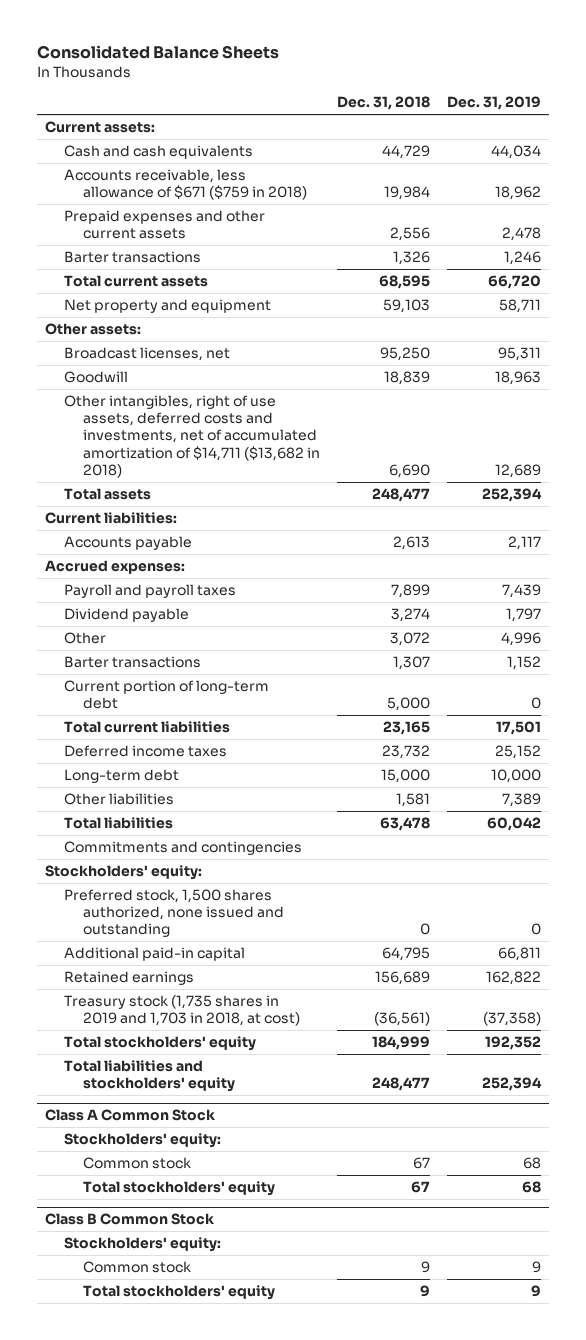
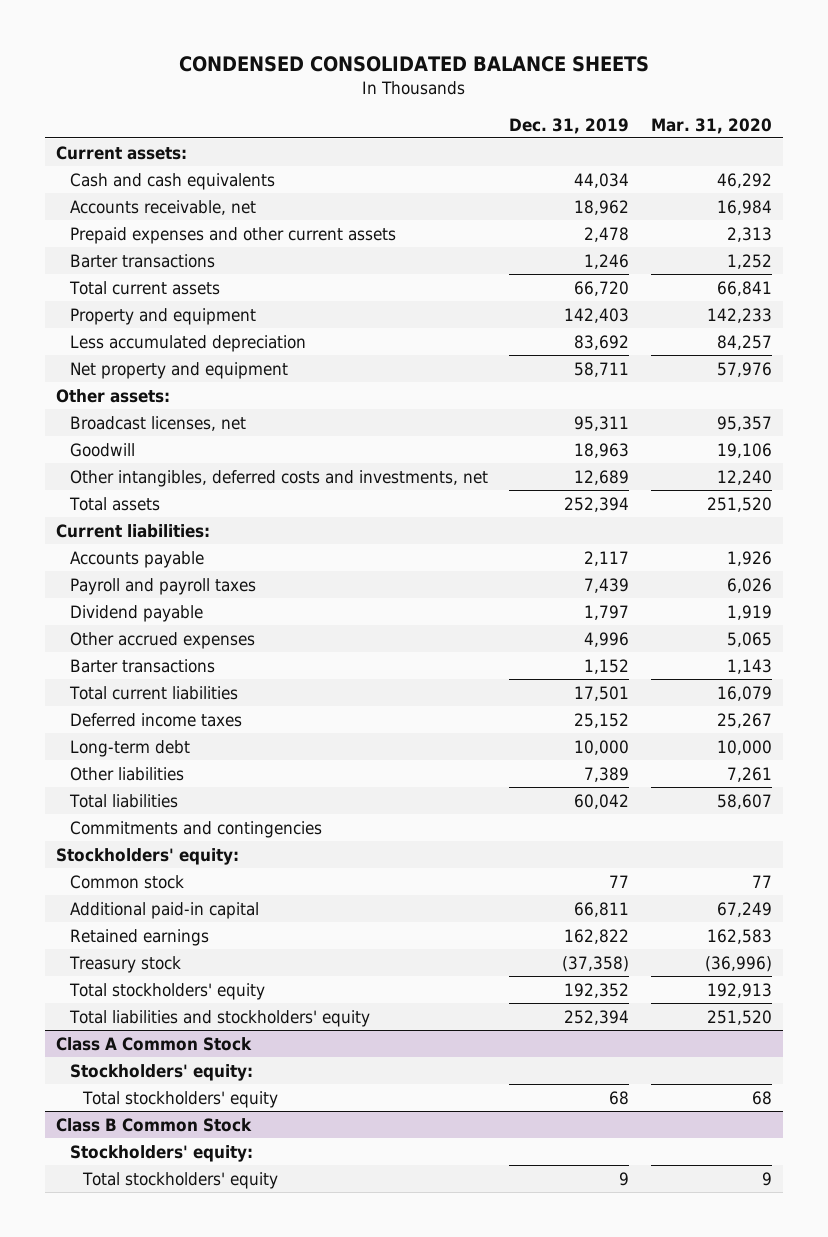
- Consolidated Balance Sheets
+ CONDENSED CONSOLIDATED BALANCE SHEETS
- | Dec. 31, 2018 | Dec. 31, 2019
+ | Dec. 31, 2019 | Mar. 31, 2020
- Accounts receivable, less allowance of $671 ($759 in 2018) | 19,984 | 18,962
+ Accounts receivable, net | 18,962 | 16,984
+ Property and equipment | 142,403 | 142,233
+ Less accumulated depreciation | 83,692 | 84,257
- Other intangibles, right of use assets, deferred costs and investments, net of accumulated amortization of $14,711 ($13,682 in 2018) | 6,690 | 12,689
+ Other intangibles, deferred costs and investments, net | 12,689 | 12,240
- Accrued expenses:
- Other | 3,072 | 4,996
+ Other accrued expenses | 4,996 | 5,065
- Current portion of long-term debt | 5,000 | 0
- Preferred stock, 1,500 shares authorized, none issued and outstanding | 0 | 0
+ Common stock | 77 | 77
- Treasury stock (1,735 shares in 2019 and 1,703 in 2018, at cost) | (36,561) | (37,358)
+ Treasury stock | (37,358) | (36,996)
@ Class A Common Stock
- Common stock | 67 | 68
@ Class B Common Stock
- Common stock | 9 | 9

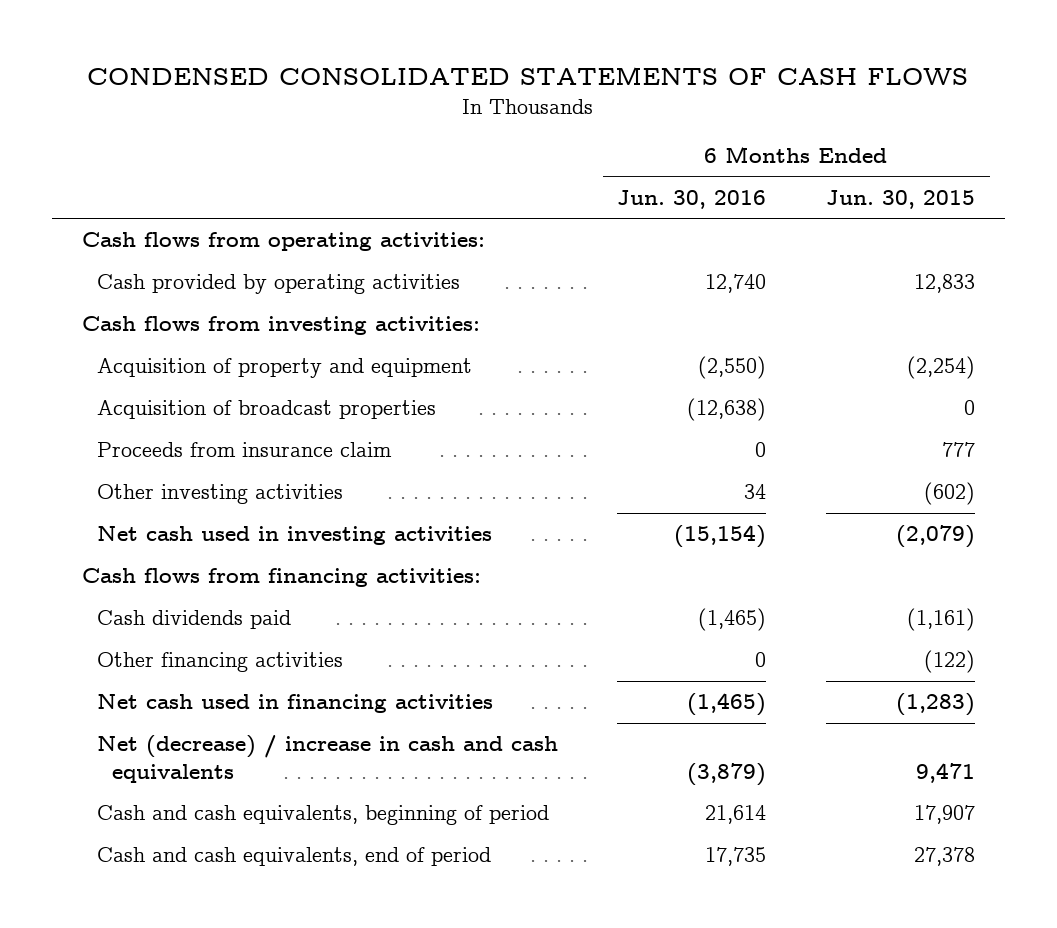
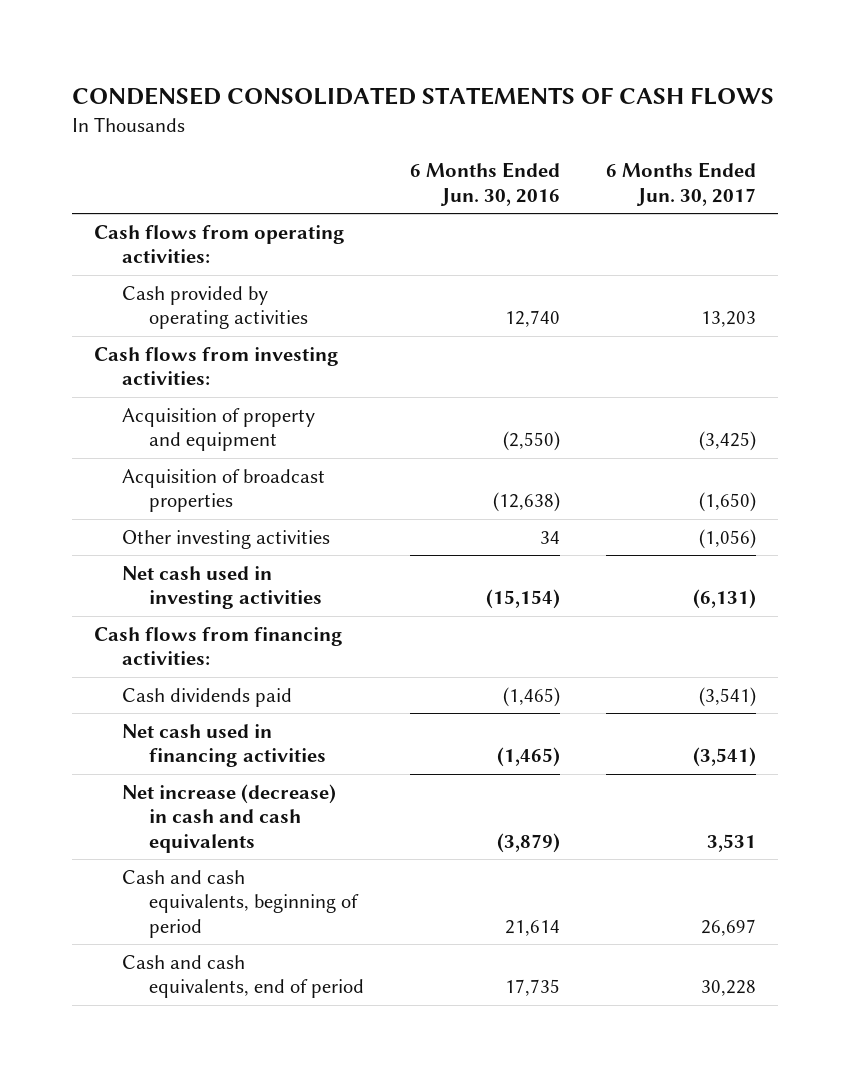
- | 6 Months Ended Jun. 30, 2016 | 6 Months Ended Jun. 30, 2015
+ | 6 Months Ended Jun. 30, 2016 | 6 Months Ended Jun. 30, 2017
- Proceeds from insurance claim | 0 | 777
- Other financing activities | 0 | (122)
- Net (decrease) / increase in cash and cash equivalents | (3,879) | 9,471
+ Net increase (decrease) in cash and cash equivalents | (3,879) | 3,531

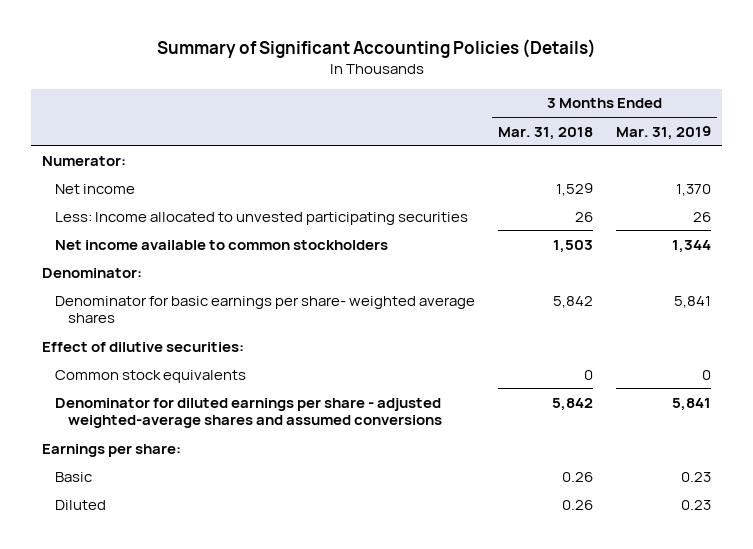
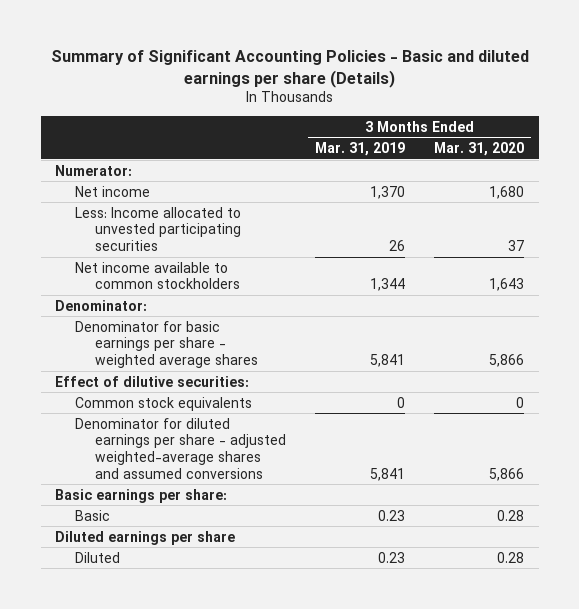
- Summary of Significant Accounting Policies (Details)
+ Summary of Significant Accounting Policies - Basic and diluted earnings per share (Details)
- | 3 Months Ended Mar. 31, 2018 | 3 Months Ended Mar. 31, 2019
+ | 3 Months Ended Mar. 31, 2019 | 3 Months Ended Mar. 31, 2020
- Denominator for basic earnings per share- weighted average shares | 5,842 | 5,841
+ Denominator for basic earnings per share - weighted average shares | 5,841 | 5,866
- Earnings per share:
+ Basic earnings per share:
+ Diluted earnings per share

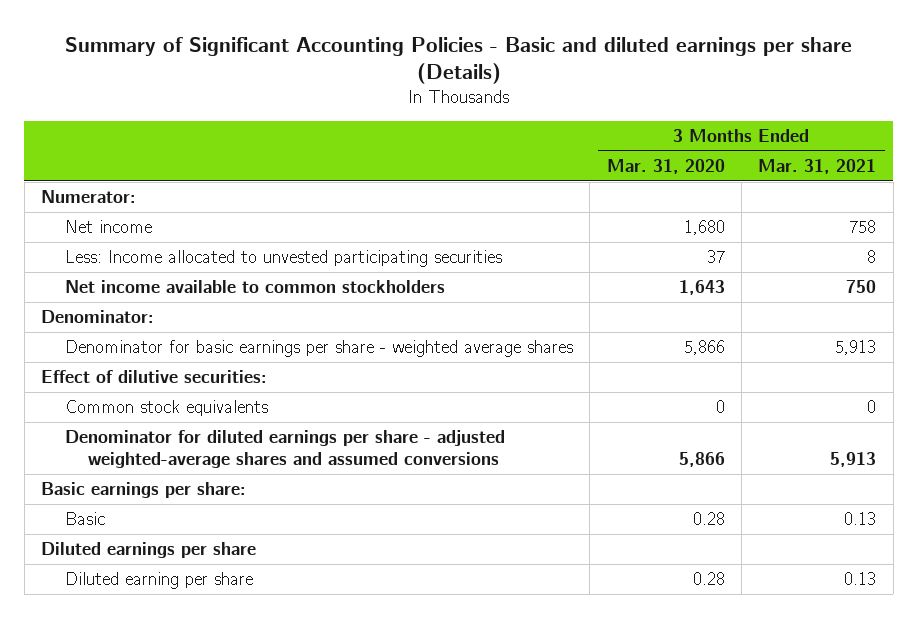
- | 3 Months Ended Mar. 31, 2019 | 3 Months Ended Mar. 31, 2020
+ | 3 Months Ended Mar. 31, 2020 | 3 Months Ended Mar. 31, 2021
- Diluted | 0.23 | 0.28
+ Diluted earning per share | 0.28 | 0.13

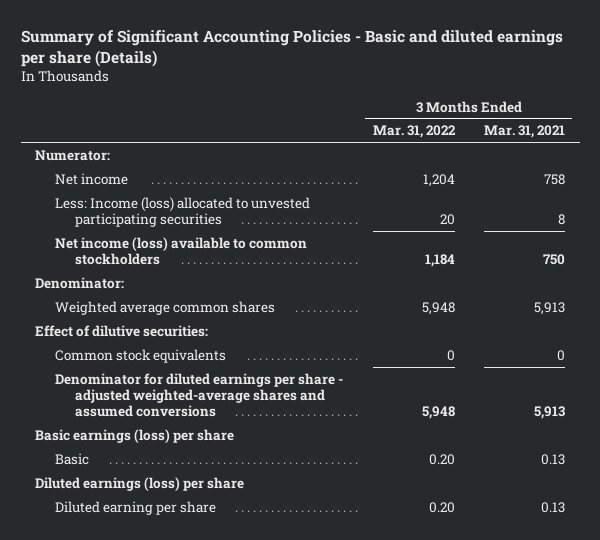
- | 3 Months Ended Mar. 31, 2020 | 3 Months Ended Mar. 31, 2021
+ | 3 Months Ended Mar. 31, 2022 | 3 Months Ended Mar. 31, 2021
- Less: Income allocated to unvested participating securities | 37 | 8
- Net income available to common stockholders | 1,643 | 750
+ Less: Income (loss) allocated to unvested participating securities | 20 | 8
+ Net income (loss) available to common stockholders | 1,184 | 750
- Denominator for basic earnings per share - weighted average shares | 5,866 | 5,913
+ Weighted average common shares | 5,948 | 5,913
- Basic earnings per share:
+ Basic earnings (loss) per share
- Diluted earnings per share
+ Diluted earnings (loss) per share

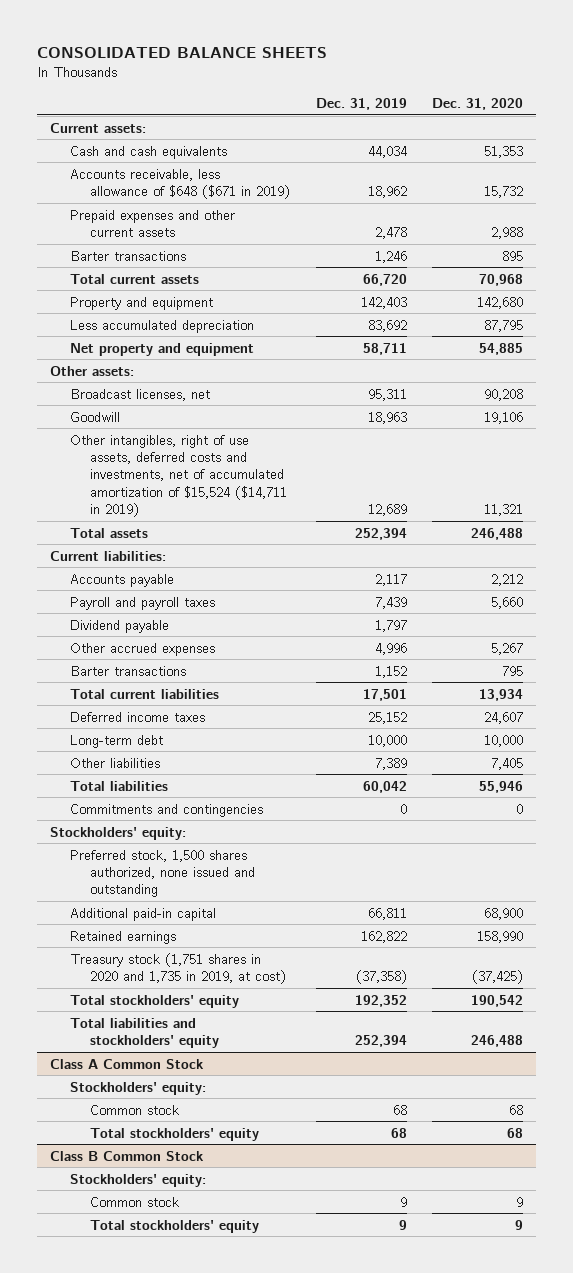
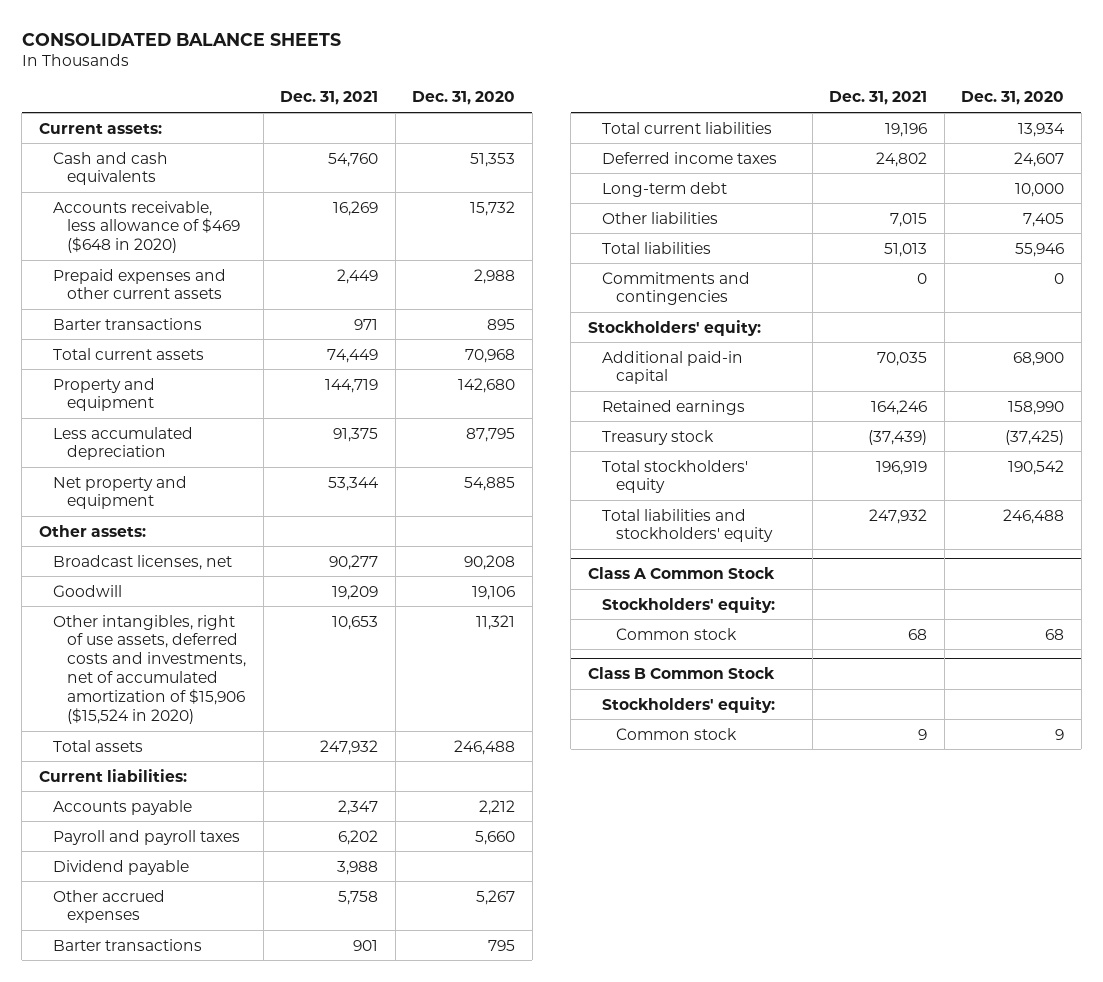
- | Dec. 31, 2019 | Dec. 31, 2020
+ | Dec. 31, 2021 | Dec. 31, 2020
- Accounts receivable, less allowance of $648 ($671 in 2019) | 18,962 | 15,732
+ Accounts receivable, less allowance of $469 ($648 in 2020) | 16,269 | 15,732
- Other intangibles, right of use assets, deferred costs and investments, net of accumulated amortization of $15,524 ($14,711 in 2019) | 12,689 | 11,321
+ Other intangibles, right of use assets, deferred costs and investments, net of accumulated amortization of $15,906 ($15,524 in 2020) | 10,653 | 11,321
- Preferred stock, 1,500 shares authorized, none issued and outstanding
- Treasury stock (1,751 shares in 2020 and 1,735 in 2019, at cost) | (37,358) | (37,425)
+ Treasury stock | (37,439) | (37,425)
@ Class A Common Stock
- Total stockholders' equity | 68 | 68
@ Class B Common Stock
- Total stockholders' equity | 9 | 9

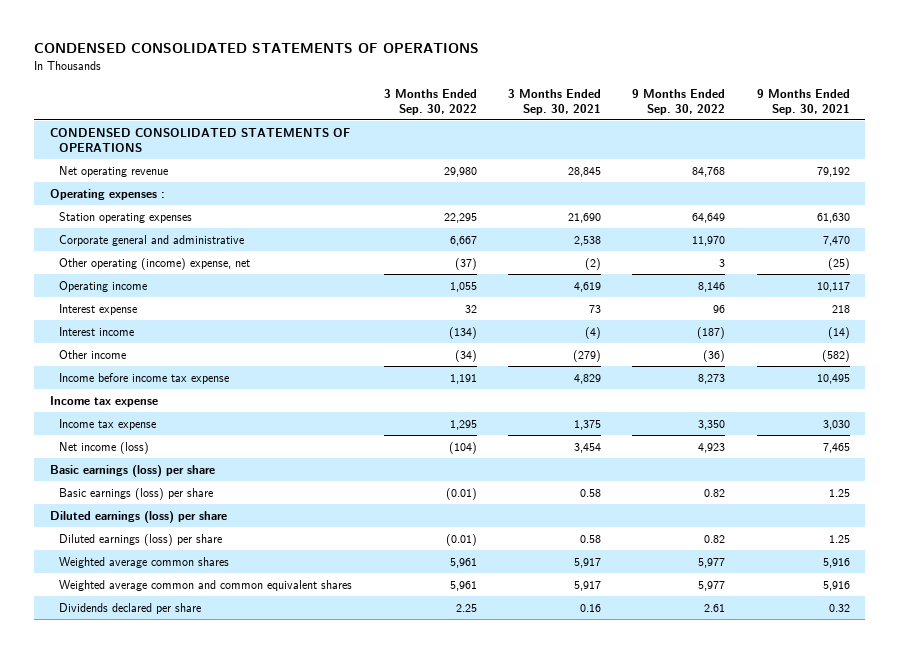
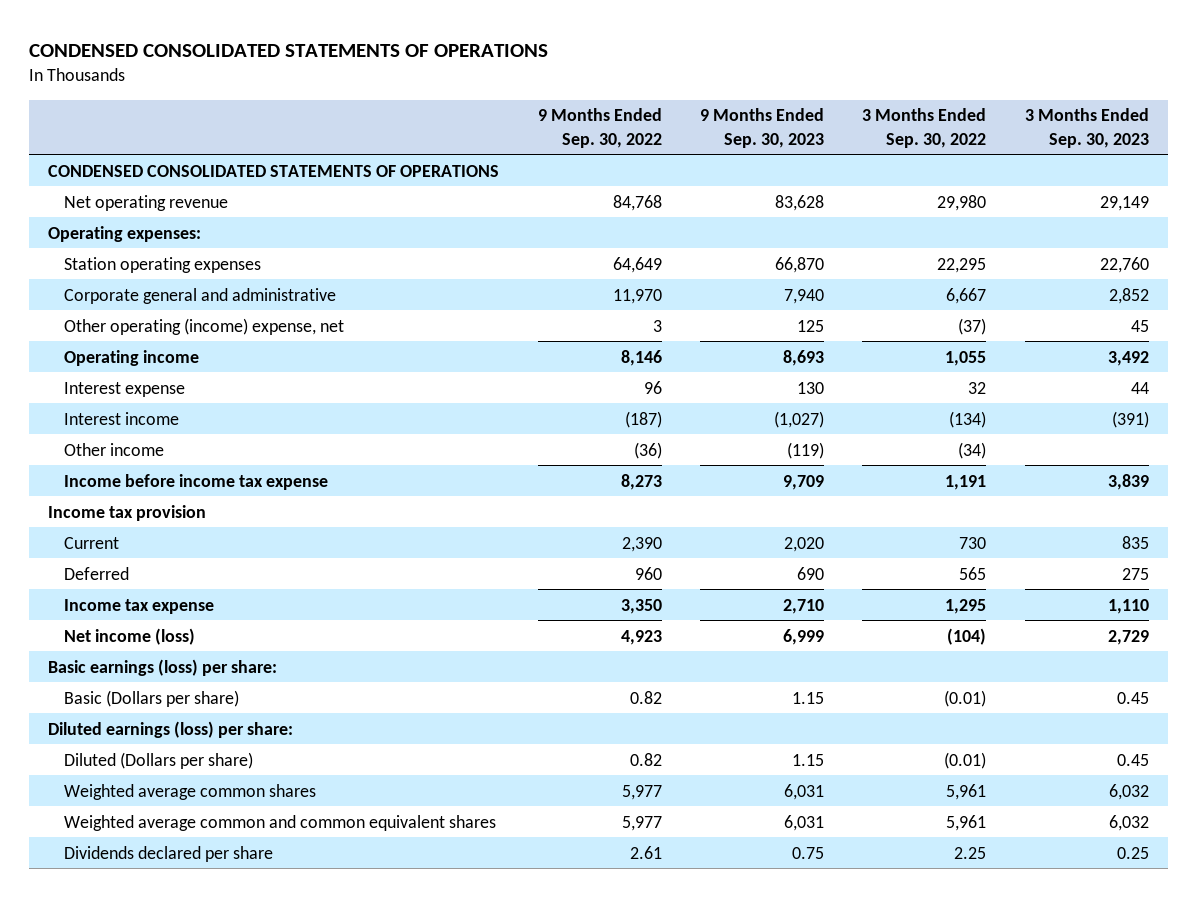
- | 3 Months Ended Sep. 30, 2022 | 3 Months Ended Sep. 30, 2021 | 9 Months Ended Sep. 30, 2022 | 9 Months Ended Sep. 30, 2021
+ | 9 Months Ended Sep. 30, 2022 | 9 Months Ended Sep. 30, 2023 | 3 Months Ended Sep. 30, 2022 | 3 Months Ended Sep. 30, 2023
- Operating expenses :
+ Operating expenses:
- Income tax expense
+ Income tax provision
+ Current | 2,390 | 2,020 | 730 | 835
+ Deferred | 960 | 690 | 565 | 275
- Basic earnings (loss) per share
- Basic earnings (loss) per share | (0.01) | 0.58 | 0.82 | 1.25
- Diluted earnings (loss) per share
- Diluted earnings (loss) per share | (0.01) | 0.58 | 0.82 | 1.25
+ Basic earnings (loss) per share:
+ Basic (Dollars per share) | 0.82 | 1.15 | (0.01) | 0.45
+ Diluted earnings (loss) per share:
+ Diluted (Dollars per share) | 0.82 | 1.15 | (0.01) | 0.45

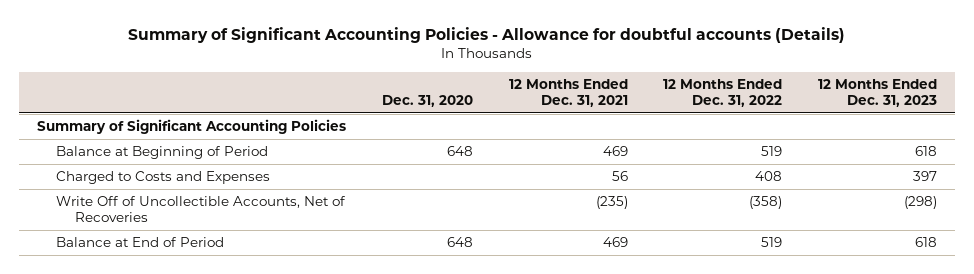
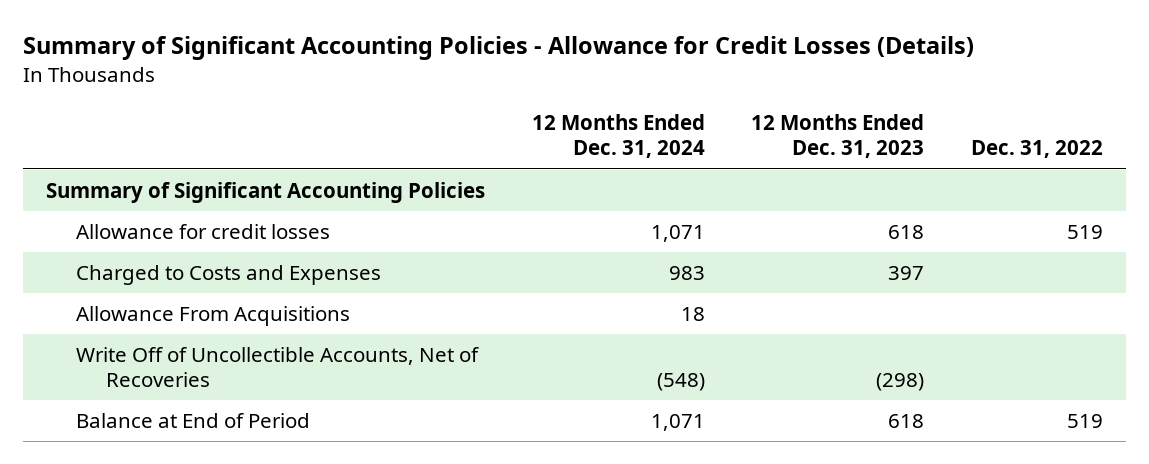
- Summary of Significant Accounting Policies - Allowance for doubtful accounts (Details)
+ Summary of Significant Accounting Policies - Allowance for Credit Losses (Details)
- | Dec. 31, 2020 | 12 Months Ended Dec. 31, 2021 | 12 Months Ended Dec. 31, 2022 | 12 Months Ended Dec. 31, 2023
+ | 12 Months Ended Dec. 31, 2024 | 12 Months Ended Dec. 31, 2023 | Dec. 31, 2022
- Balance at Beginning of Period | 648 | 469 | 519 | 618
+ Allowance for credit losses | 1,071 | 618 | 519
+ Allowance From Acquisitions | 18 | |

